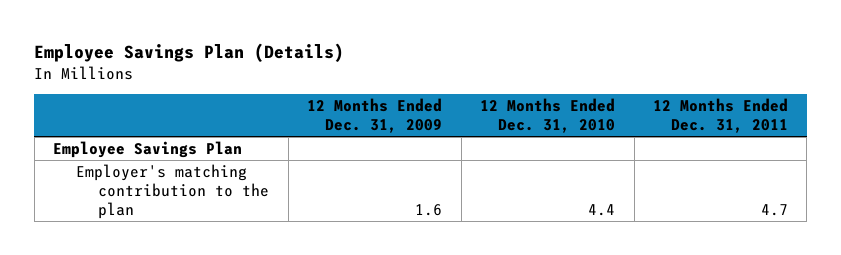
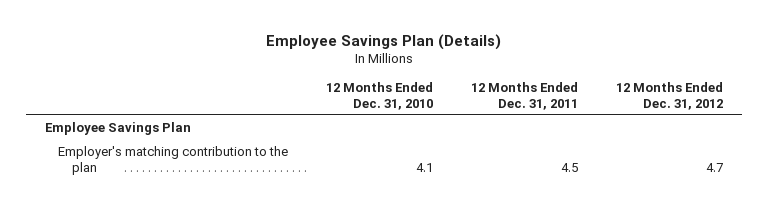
- | 12 Months Ended Dec. 31, 2009 | 12 Months Ended Dec. 31, 2010 | 12 Months Ended Dec. 31, 2011
+ | 12 Months Ended Dec. 31, 2010 | 12 Months Ended Dec. 31, 2011 | 12 Months Ended Dec. 31, 2012
- Employer's matching contribution to the plan | 1.6 | 4.4 | 4.7
+ Employer's matching contribution to the plan | 4.1 | 4.5 | 4.7

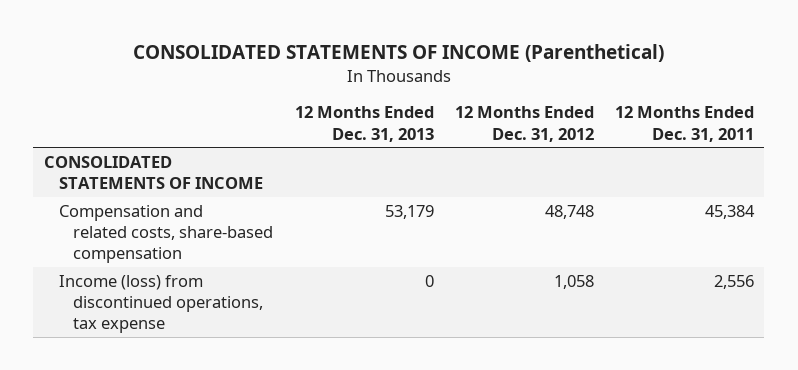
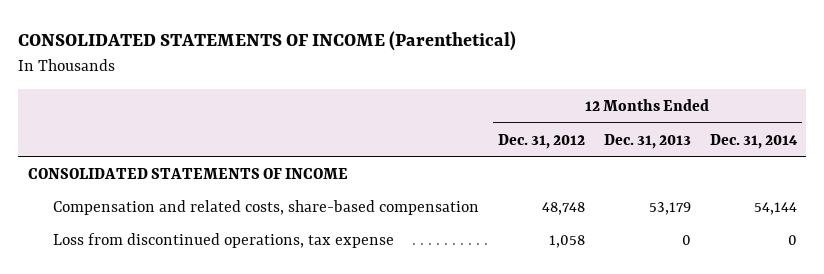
- | 12 Months Ended Dec. 31, 2013 | 12 Months Ended Dec. 31, 2012 | 12 Months Ended Dec. 31, 2011
+ | 12 Months Ended Dec. 31, 2012 | 12 Months Ended Dec. 31, 2013 | 12 Months Ended Dec. 31, 2014
- Income (loss) from discontinued operations, tax expense | 0 | 1,058 | 2,556
+ Loss from discontinued operations, tax expense | 1,058 | 0 | 0

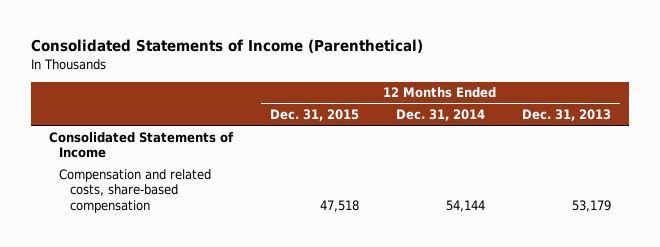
- CONSOLIDATED STATEMENTS OF INCOME (Parenthetical)
+ Consolidated Statements of Income (Parenthetical)
- | 12 Months Ended Dec. 31, 2012 | 12 Months Ended Dec. 31, 2013 | 12 Months Ended Dec. 31, 2014
+ | 12 Months Ended Dec. 31, 2015 | 12 Months Ended Dec. 31, 2014 | 12 Months Ended Dec. 31, 2013
- CONSOLIDATED STATEMENTS OF INCOME
+ Consolidated Statements of Income
- Loss from discontinued operations, tax expense | 1,058 | 0 | 0

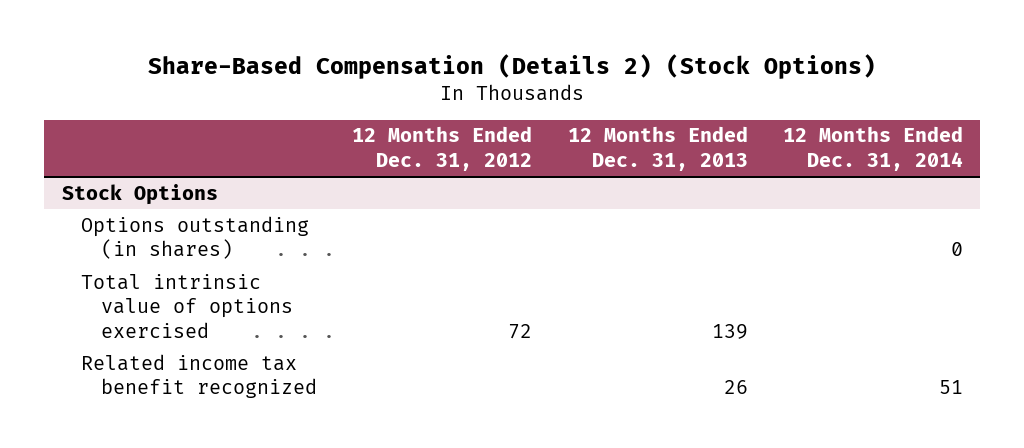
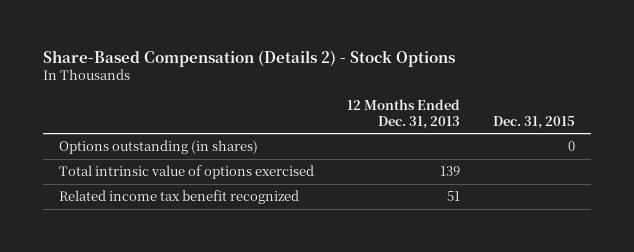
- Share-Based Compensation (Details 2) (Stock Options)
+ Share-Based Compensation (Details 2) - Stock Options
- | 12 Months Ended Dec. 31, 2012 | 12 Months Ended Dec. 31, 2013 | 12 Months Ended Dec. 31, 2014
+ | 12 Months Ended Dec. 31, 2013 | Dec. 31, 2015
- Stock Options
- Related income tax benefit recognized | | 26 | 51
+ Related income tax benefit recognized | 51 |

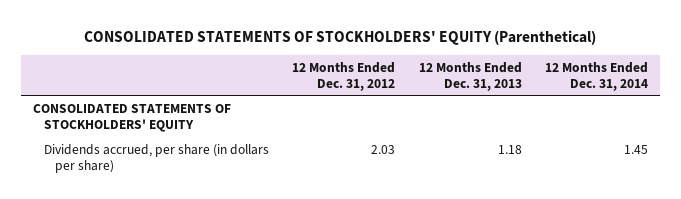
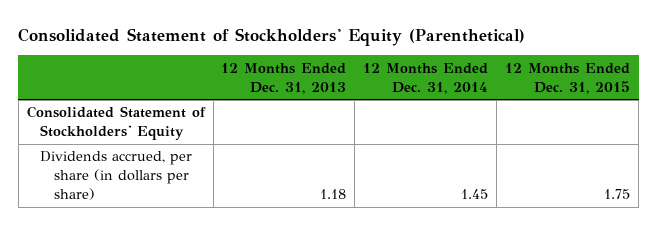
- CONSOLIDATED STATEMENTS OF STOCKHOLDERS' EQUITY (Parenthetical)
+ Consolidated Statement of Stockholders' Equity (Parenthetical)
- | 12 Months Ended Dec. 31, 2012 | 12 Months Ended Dec. 31, 2013 | 12 Months Ended Dec. 31, 2014
+ | 12 Months Ended Dec. 31, 2013 | 12 Months Ended Dec. 31, 2014 | 12 Months Ended Dec. 31, 2015
- CONSOLIDATED STATEMENTS OF STOCKHOLDERS' EQUITY
+ Consolidated Statement of Stockholders' Equity

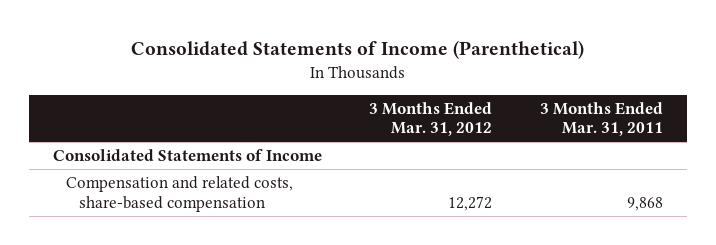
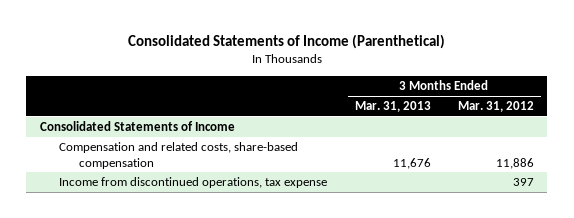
- | 3 Months Ended Mar. 31, 2012 | 3 Months Ended Mar. 31, 2011
+ | 3 Months Ended Mar. 31, 2013 | 3 Months Ended Mar. 31, 2012
- Compensation and related costs, share-based compensation | 12,272 | 9,868
+ Compensation and related costs, share-based compensation | 11,676 | 11,886
+ Income from discontinued operations, tax expense | | 397

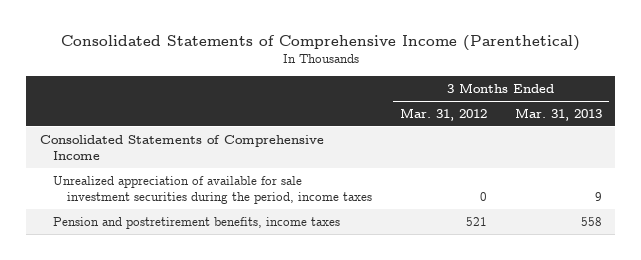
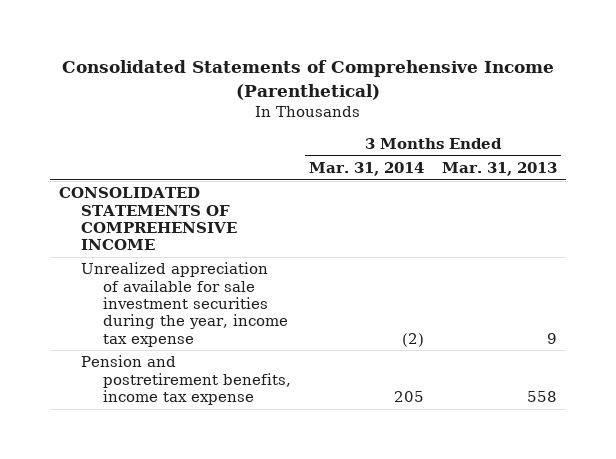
- | 3 Months Ended Mar. 31, 2012 | 3 Months Ended Mar. 31, 2013
+ | 3 Months Ended Mar. 31, 2014 | 3 Months Ended Mar. 31, 2013
- Consolidated Statements of Comprehensive Income
- Unrealized appreciation of available for sale investment securities during the period, income taxes | 0 | 9
- Pension and postretirement benefits, income taxes | 521 | 558
+ CONSOLIDATED STATEMENTS OF COMPREHENSIVE INCOME
+ Unrealized appreciation of available for sale investment securities during the year, income tax expense | (2) | 9
+ Pension and postretirement benefits, income tax expense | 205 | 558

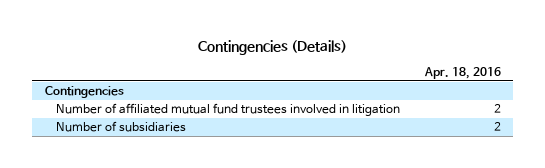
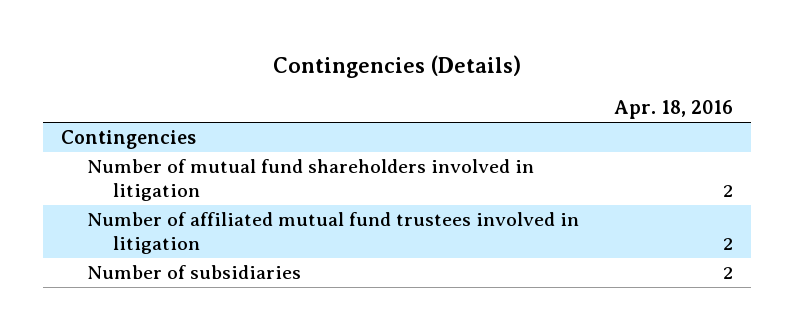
+ Number of mutual fund shareholders involved in litigation | 2

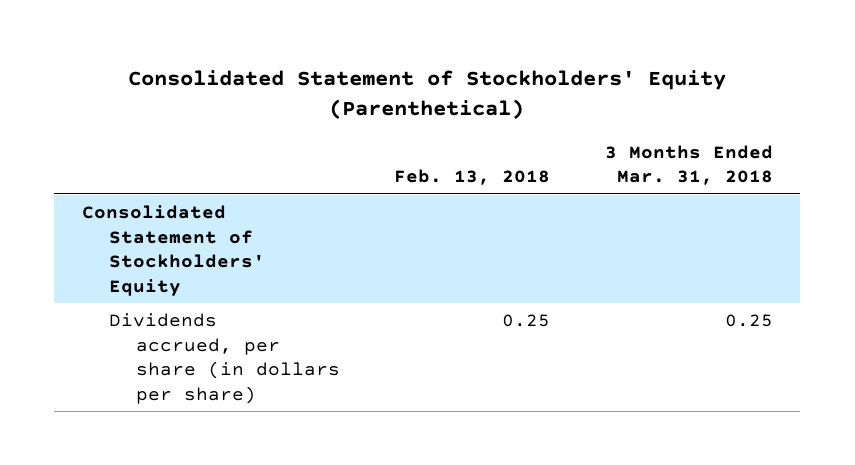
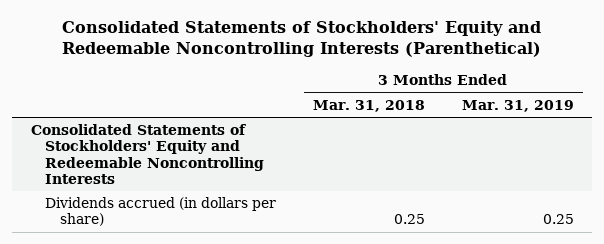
- Consolidated Statement of Stockholders' Equity (Parenthetical)
+ Consolidated Statements of Stockholders' Equity and Redeemable Noncontrolling Interests (Parenthetical)
- | Feb. 13, 2018 | 3 Months Ended Mar. 31, 2018
+ | 3 Months Ended Mar. 31, 2018 | 3 Months Ended Mar. 31, 2019
- Consolidated Statement of Stockholders' Equity
- Dividends accrued, per share (in dollars per share) | 0.25 | 0.25
+ Consolidated Statements of Stockholders' Equity and Redeemable Noncontrolling Interests
+ Dividends accrued (in dollars per share) | 0.25 | 0.25

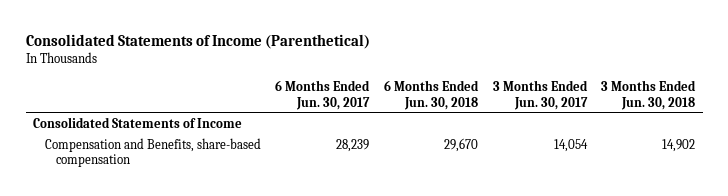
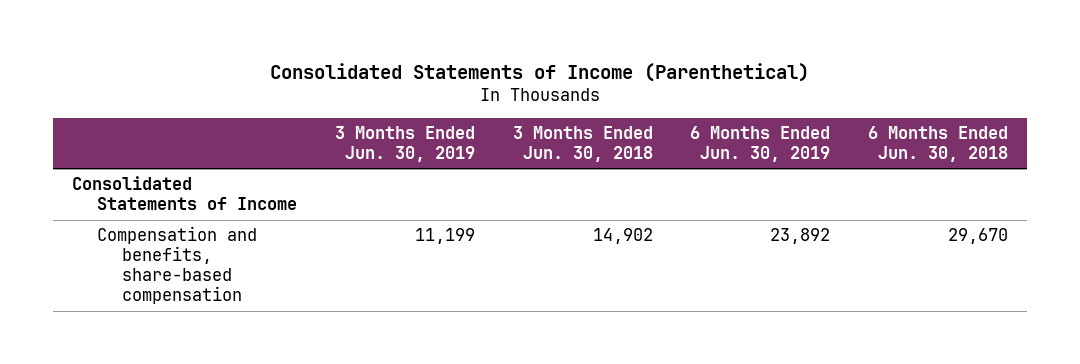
- | 6 Months Ended Jun. 30, 2017 | 6 Months Ended Jun. 30, 2018 | 3 Months Ended Jun. 30, 2017 | 3 Months Ended Jun. 30, 2018
+ | 3 Months Ended Jun. 30, 2019 | 3 Months Ended Jun. 30, 2018 | 6 Months Ended Jun. 30, 2019 | 6 Months Ended Jun. 30, 2018
- Compensation and Benefits, share-based compensation | 28,239 | 29,670 | 14,054 | 14,902
+ Compensation and benefits, share-based compensation | 11,199 | 14,902 | 23,892 | 29,670

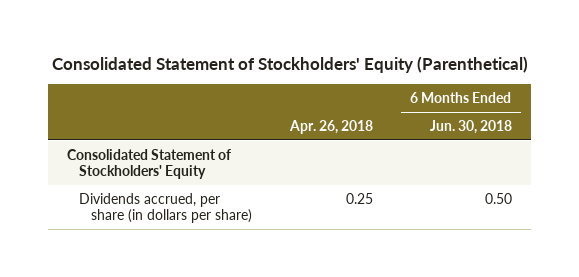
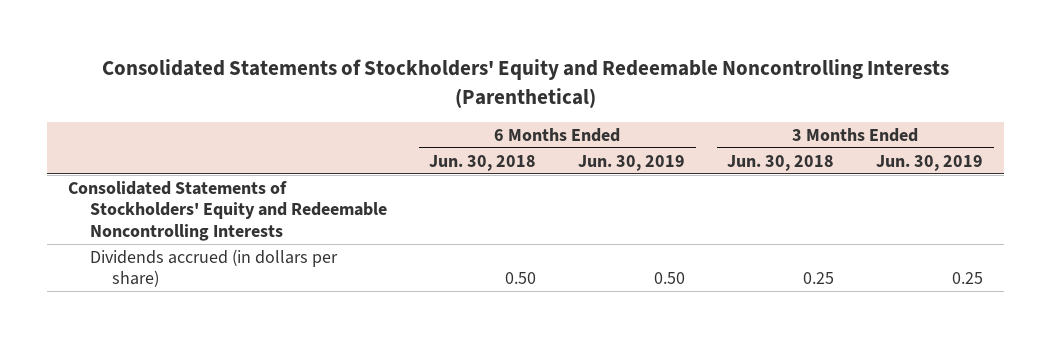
- Consolidated Statement of Stockholders' Equity (Parenthetical)
+ Consolidated Statements of Stockholders' Equity and Redeemable Noncontrolling Interests (Parenthetical)
- | Apr. 26, 2018 | 6 Months Ended Jun. 30, 2018
+ | 6 Months Ended Jun. 30, 2018 | 6 Months Ended Jun. 30, 2019 | 3 Months Ended Jun. 30, 2018 | 3 Months Ended Jun. 30, 2019
- Consolidated Statement of Stockholders' Equity
- Dividends accrued, per share (in dollars per share) | 0.25 | 0.50
+ Consolidated Statements of Stockholders' Equity and Redeemable Noncontrolling Interests
+ Dividends accrued (in dollars per share) | 0.50 | 0.50 | 0.25 | 0.25

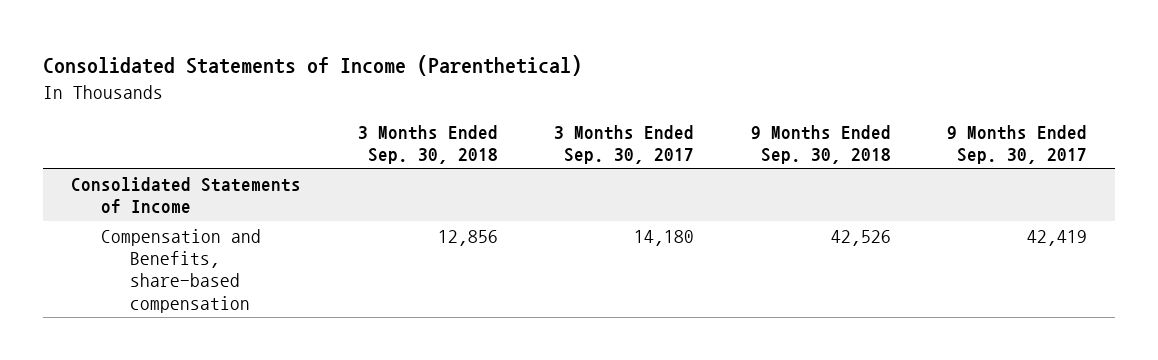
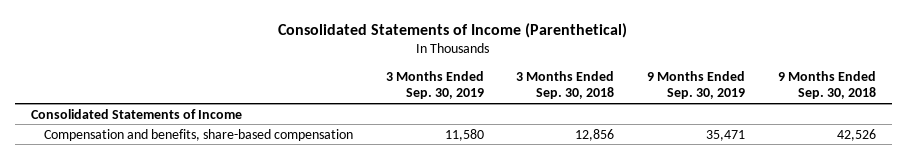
- | 3 Months Ended Sep. 30, 2018 | 3 Months Ended Sep. 30, 2017 | 9 Months Ended Sep. 30, 2018 | 9 Months Ended Sep. 30, 2017
+ | 3 Months Ended Sep. 30, 2019 | 3 Months Ended Sep. 30, 2018 | 9 Months Ended Sep. 30, 2019 | 9 Months Ended Sep. 30, 2018
- Compensation and Benefits, share-based compensation | 12,856 | 14,180 | 42,526 | 42,419
+ Compensation and benefits, share-based compensation | 11,580 | 12,856 | 35,471 | 42,526

